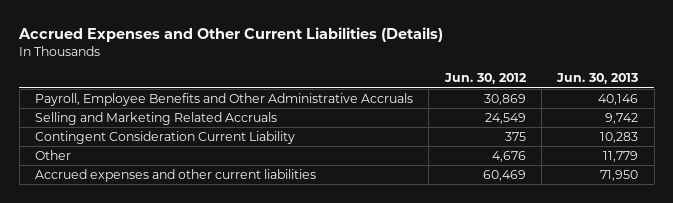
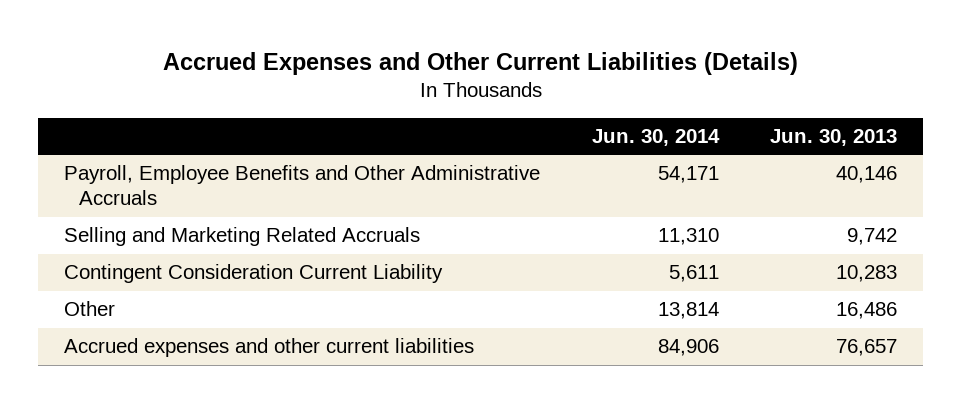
- | Jun. 30, 2012 | Jun. 30, 2013
+ | Jun. 30, 2014 | Jun. 30, 2013
- Other | 4,676 | 11,779
- Accrued expenses and other current liabilities | 60,469 | 71,950
+ Other | 13,814 | 16,486
+ Accrued expenses and other current liabilities | 84,906 | 76,657

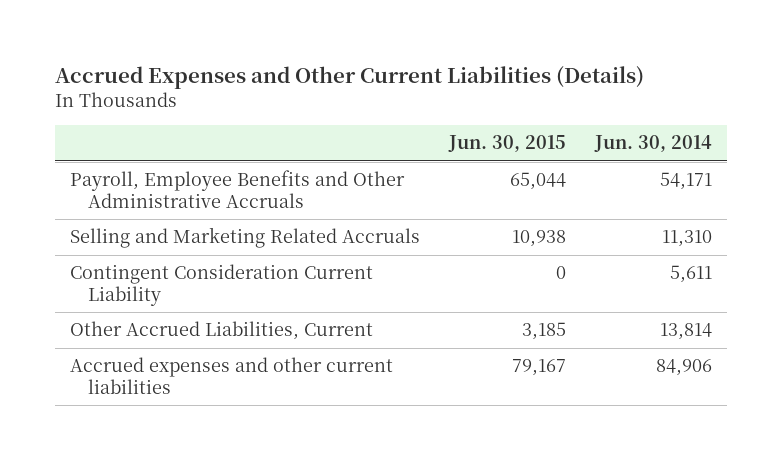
- | Jun. 30, 2014 | Jun. 30, 2013
+ | Jun. 30, 2015 | Jun. 30, 2014
- Other | 13,814 | 16,486
+ Other Accrued Liabilities, Current | 3,185 | 13,814

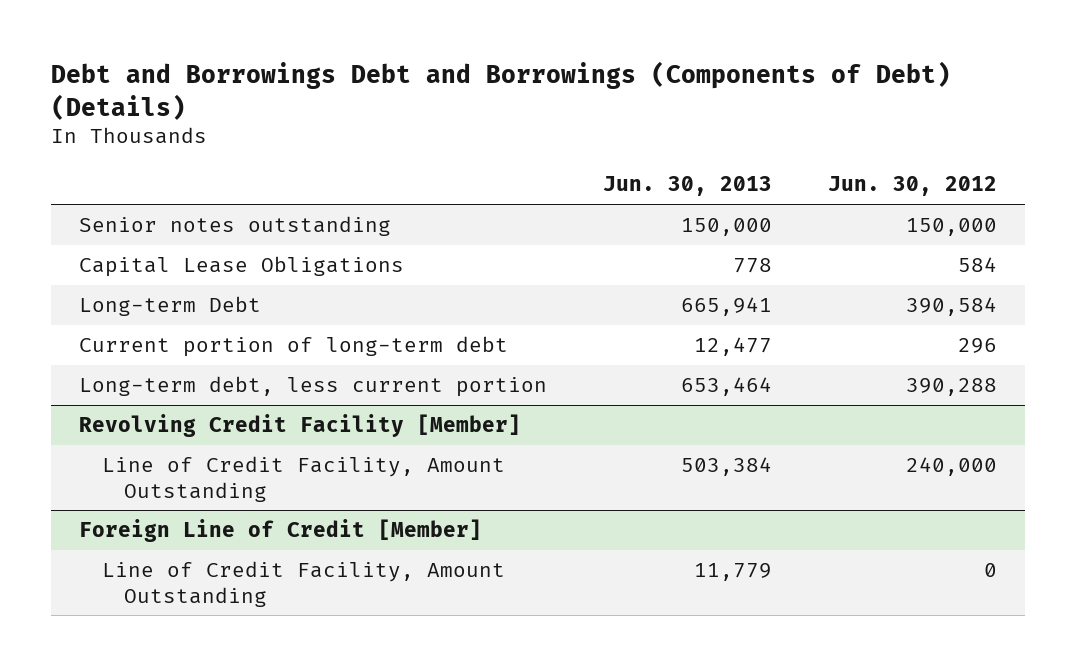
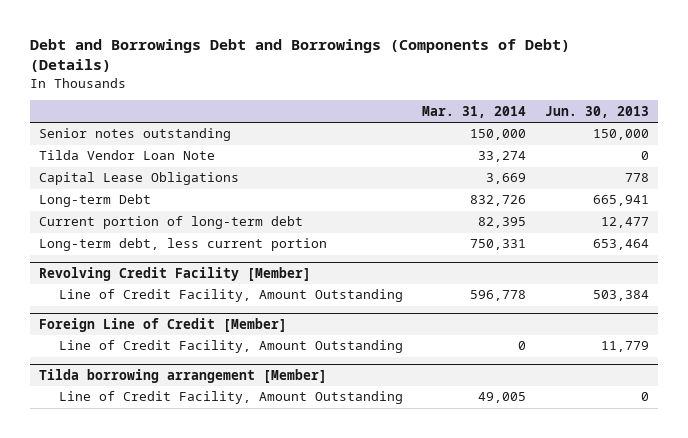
- | Jun. 30, 2013 | Jun. 30, 2012
+ | Mar. 31, 2014 | Jun. 30, 2013
+ Tilda Vendor Loan Note | 33,274 | 0
+ Tilda borrowing arrangement [Member]
+ Line of Credit Facility, Amount Outstanding | 49,005 | 0

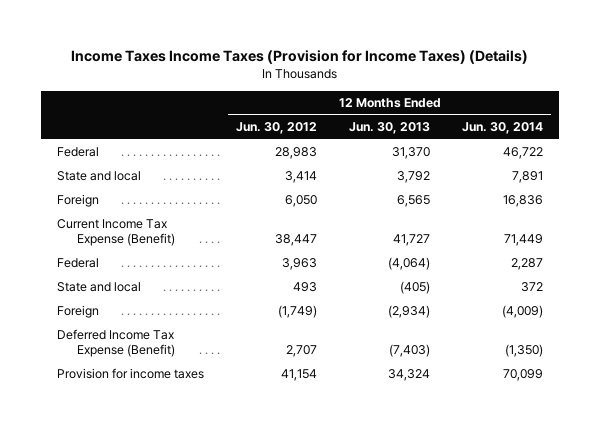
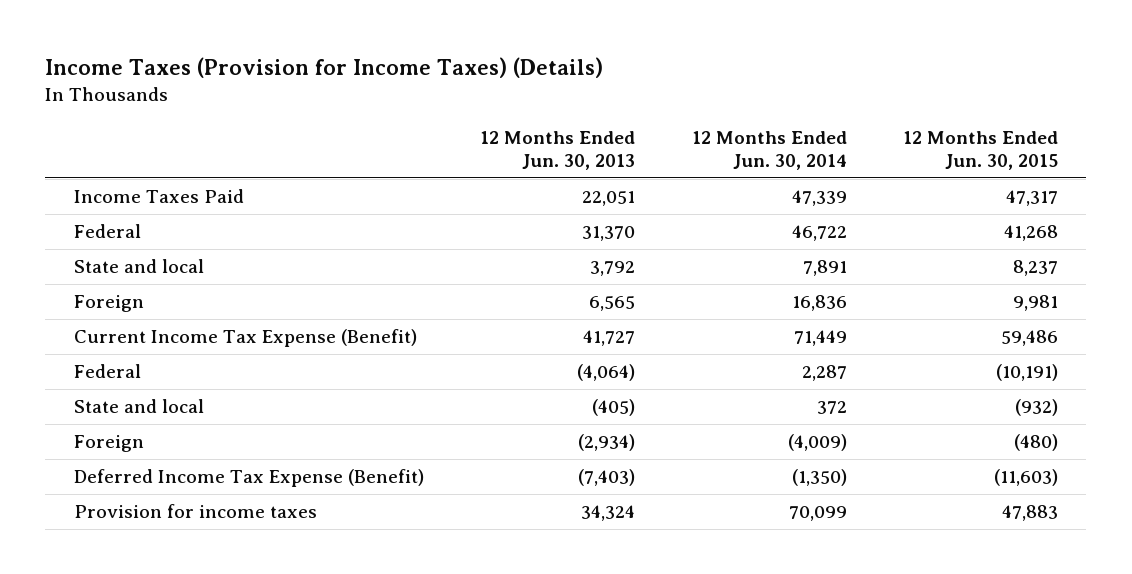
- Income Taxes Income Taxes (Provision for Income Taxes) (Details)
+ Income Taxes (Provision for Income Taxes) (Details)
- | 12 Months Ended Jun. 30, 2012 | 12 Months Ended Jun. 30, 2013 | 12 Months Ended Jun. 30, 2014
+ | 12 Months Ended Jun. 30, 2013 | 12 Months Ended Jun. 30, 2014 | 12 Months Ended Jun. 30, 2015
+ Income Taxes Paid | 22,051 | 47,339 | 47,317

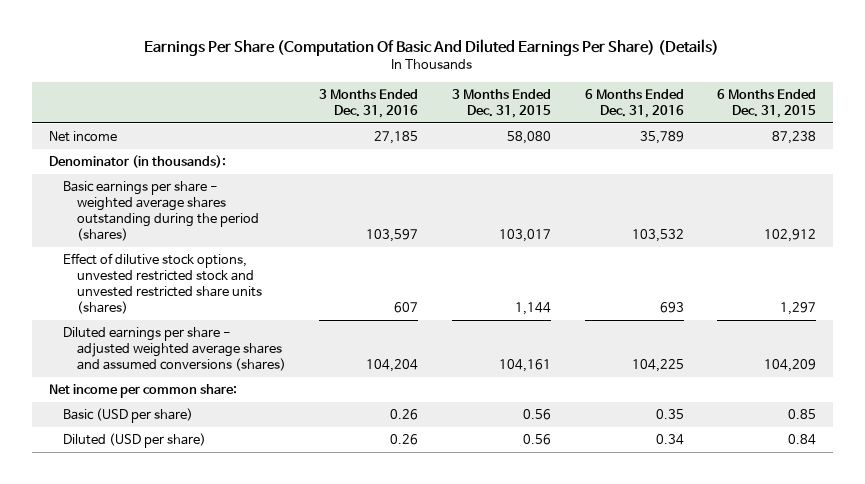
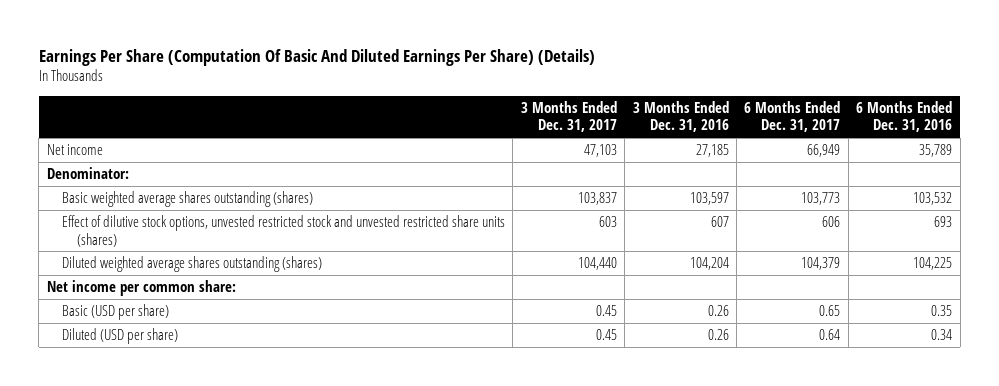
- | 3 Months Ended Dec. 31, 2016 | 3 Months Ended Dec. 31, 2015 | 6 Months Ended Dec. 31, 2016 | 6 Months Ended Dec. 31, 2015
+ | 3 Months Ended Dec. 31, 2017 | 3 Months Ended Dec. 31, 2016 | 6 Months Ended Dec. 31, 2017 | 6 Months Ended Dec. 31, 2016
- Denominator (in thousands):
- Basic earnings per share - weighted average shares outstanding during the period (shares) | 103,597 | 103,017 | 103,532 | 102,912
+ Denominator:
+ Basic weighted average shares outstanding (shares) | 103,837 | 103,597 | 103,773 | 103,532
- Diluted earnings per share - adjusted weighted average shares and assumed conversions (shares) | 104,204 | 104,161 | 104,225 | 104,209
+ Diluted weighted average shares outstanding (shares) | 104,440 | 104,204 | 104,379 | 104,225

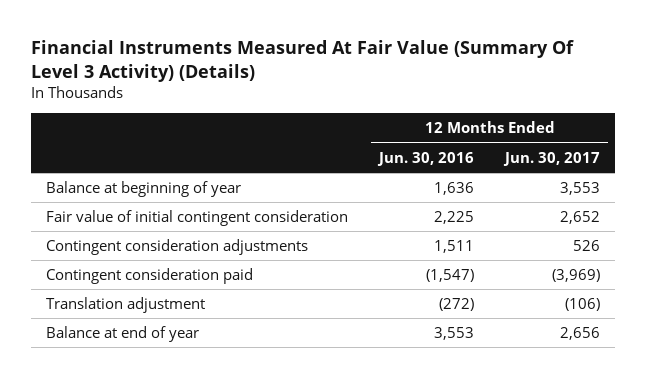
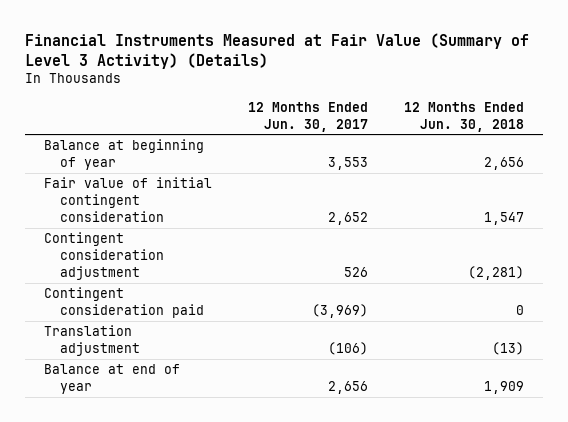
- Financial Instruments Measured At Fair Value (Summary Of Level 3 Activity) (Details)
+ Financial Instruments Measured at Fair Value (Summary of Level 3 Activity) (Details)
- | 12 Months Ended Jun. 30, 2016 | 12 Months Ended Jun. 30, 2017
+ | 12 Months Ended Jun. 30, 2017 | 12 Months Ended Jun. 30, 2018
- Contingent consideration adjustments | 1,511 | 526
+ Contingent consideration adjustment | 526 | (2,281)

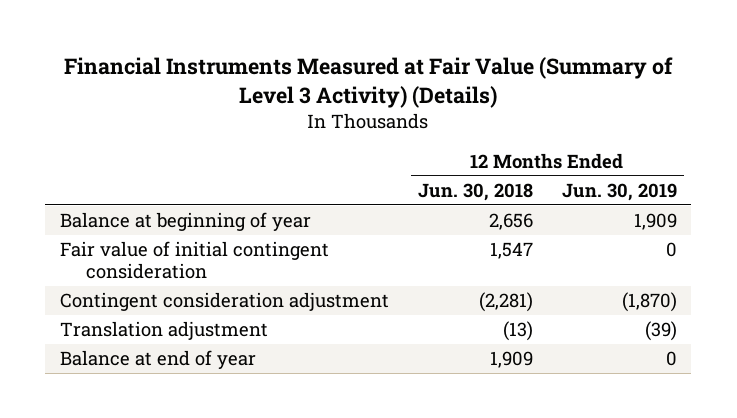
- | 12 Months Ended Jun. 30, 2017 | 12 Months Ended Jun. 30, 2018
+ | 12 Months Ended Jun. 30, 2018 | 12 Months Ended Jun. 30, 2019
- Contingent consideration paid | (3,969) | 0

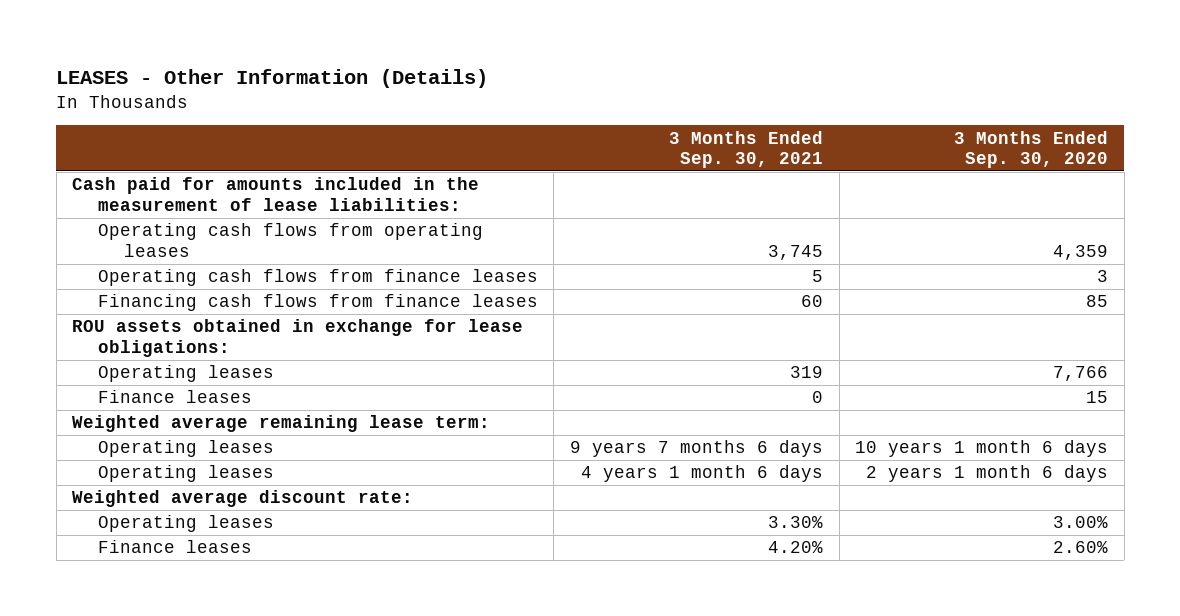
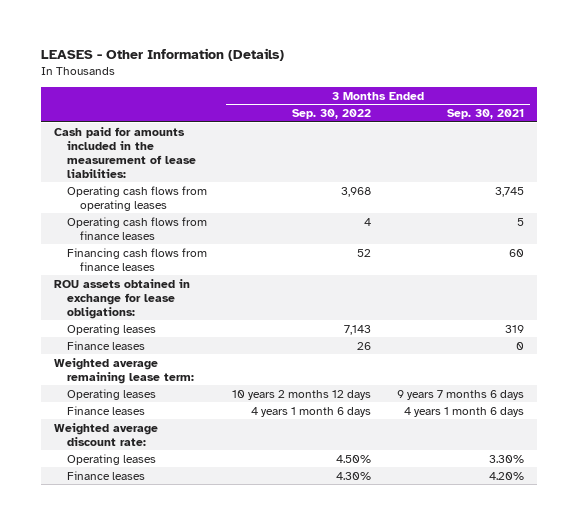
- | 3 Months Ended Sep. 30, 2021 | 3 Months Ended Sep. 30, 2020
+ | 3 Months Ended Sep. 30, 2022 | 3 Months Ended Sep. 30, 2021
- Operating leases | 4 years 1 month 6 days | 2 years 1 month 6 days
+ Finance leases | 4 years 1 month 6 days | 4 years 1 month 6 days

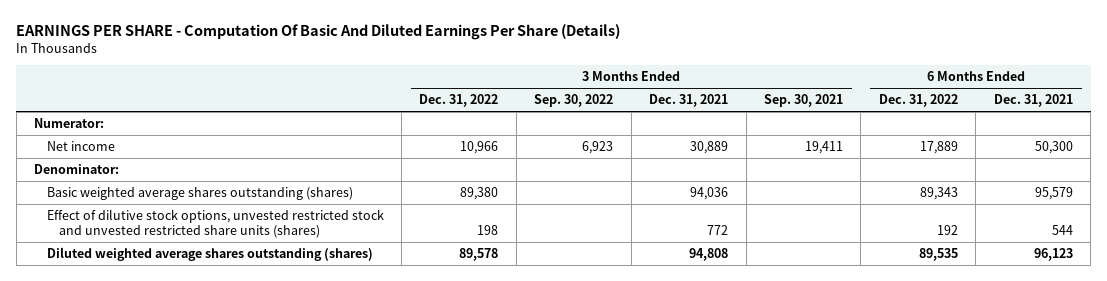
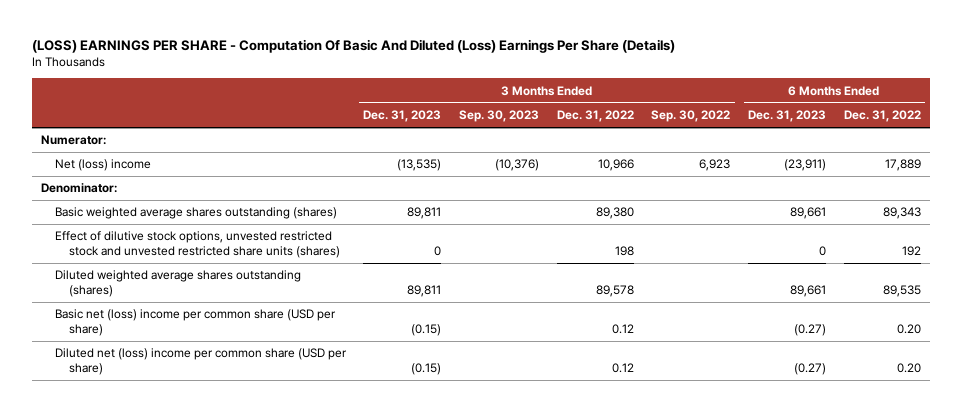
- EARNINGS PER SHARE - Computation Of Basic And Diluted Earnings Per Share (Details)
+ (LOSS) EARNINGS PER SHARE - Computation Of Basic And Diluted (Loss) Earnings Per Share (Details)
- | 3 Months Ended Dec. 31, 2022 | 3 Months Ended Sep. 30, 2022 | 3 Months Ended Dec. 31, 2021 | 3 Months Ended Sep. 30, 2021 | 6 Months Ended Dec. 31, 2022 | 6 Months Ended Dec. 31, 2021
+ | 3 Months Ended Dec. 31, 2023 | 3 Months Ended Sep. 30, 2023 | 3 Months Ended Dec. 31, 2022 | 3 Months Ended Sep. 30, 2022 | 6 Months Ended Dec. 31, 2023 | 6 Months Ended Dec. 31, 2022
- Net income | 10,966 | 6,923 | 30,889 | 19,411 | 17,889 | 50,300
+ Net (loss) income | (13,535) | (10,376) | 10,966 | 6,923 | (23,911) | 17,889
+ Basic net (loss) income per common share (USD per share) | (0.15) | | 0.12 | | (0.27) | 0.20
+ Diluted net (loss) income per common share (USD per share) | (0.15) | | 0.12 | | (0.27) | 0.20

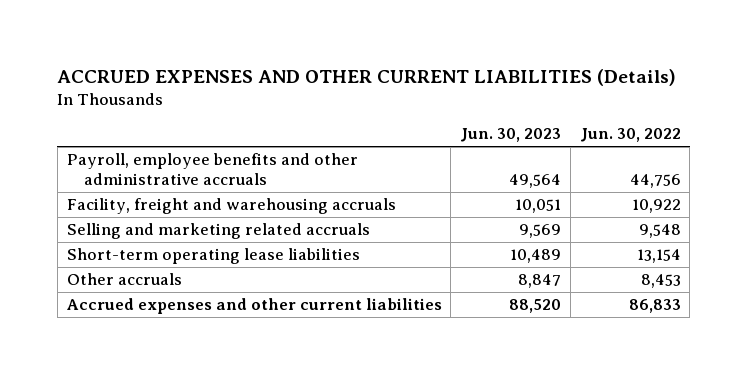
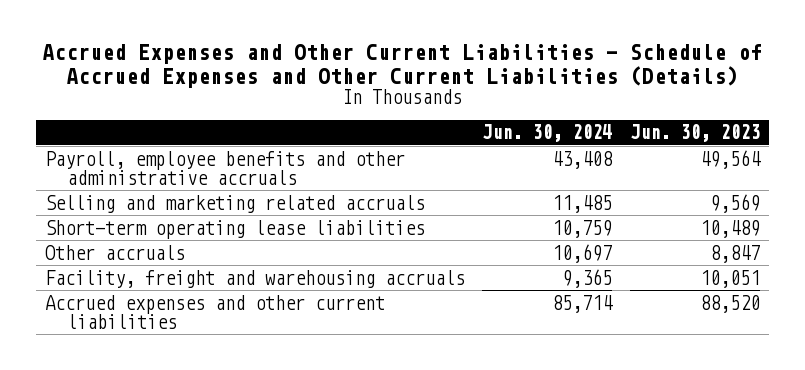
- ACCRUED EXPENSES AND OTHER CURRENT LIABILITIES (Details)
+ Accrued Expenses and Other Current Liabilities - Schedule of Accrued Expenses and Other Current Liabilities (Details)
- | Jun. 30, 2023 | Jun. 30, 2022
+ | Jun. 30, 2024 | Jun. 30, 2023
moved down: Facility, freight and warehousing accruals | 9,365 | 10,051

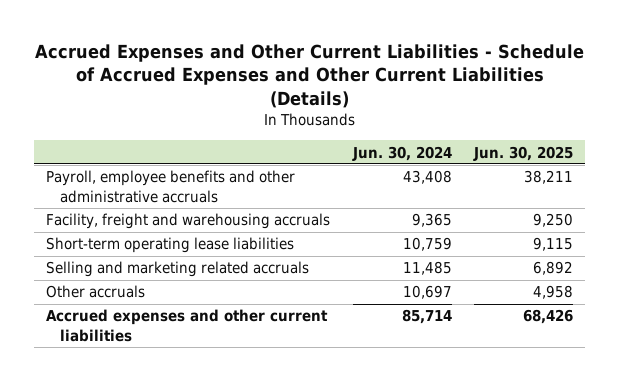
- | Jun. 30, 2024 | Jun. 30, 2023
+ | Jun. 30, 2024 | Jun. 30, 2025
moved up: Facility, freight and warehousing accruals | 9,365 | 9,250
moved down: Selling and marketing related accruals | 11,485 | 6,892

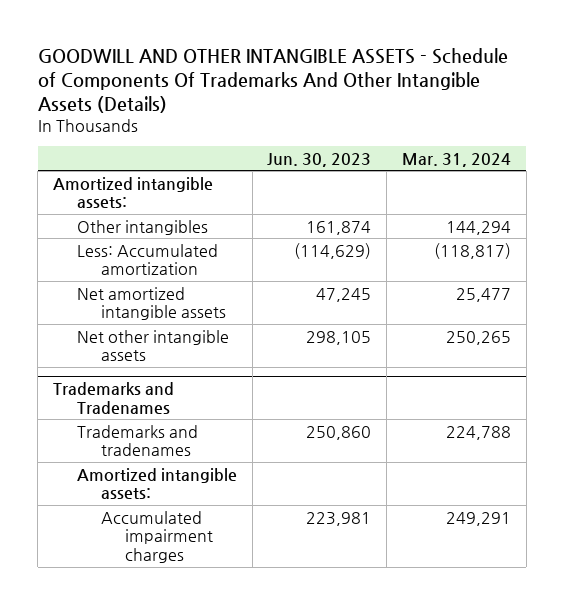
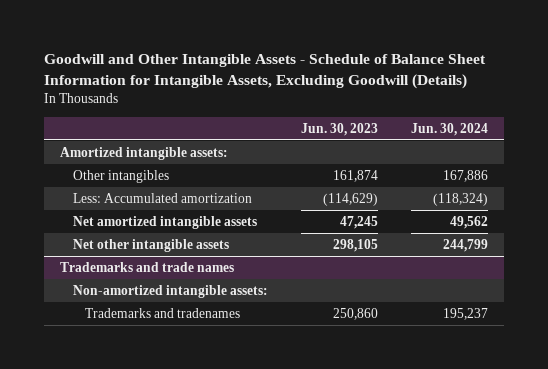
- GOODWILL AND OTHER INTANGIBLE ASSETS - Schedule of Components Of Trademarks And Other Intangible Assets (Details)
+ Goodwill and Other Intangible Assets - Schedule of Balance Sheet Information for Intangible Assets, Excluding Goodwill (Details)
- | Jun. 30, 2023 | Mar. 31, 2024
+ | Jun. 30, 2023 | Jun. 30, 2024
- Trademarks and Tradenames
+ Trademarks and trade names
+ Non-amortized intangible assets:
- Amortized intangible assets:
- Accumulated impairment charges | 223,981 | 249,291

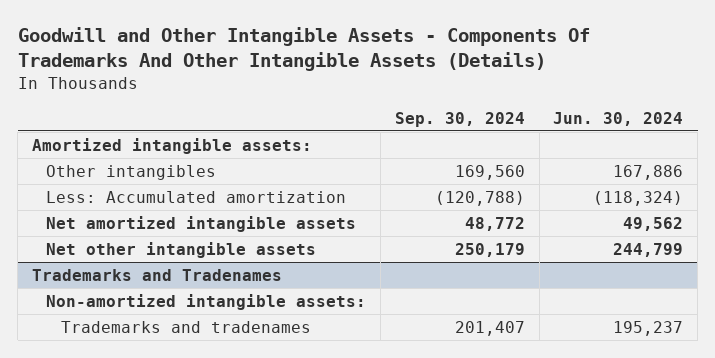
- Goodwill and Other Intangible Assets - Schedule of Balance Sheet Information for Intangible Assets, Excluding Goodwill (Details)
+ Goodwill and Other Intangible Assets - Components Of Trademarks And Other Intangible Assets (Details)
- | Jun. 30, 2023 | Jun. 30, 2024
+ | Sep. 30, 2024 | Jun. 30, 2024
- Trademarks and trade names
+ Trademarks and Tradenames

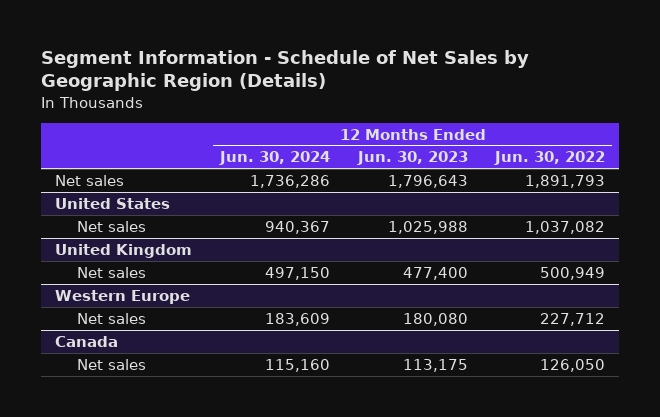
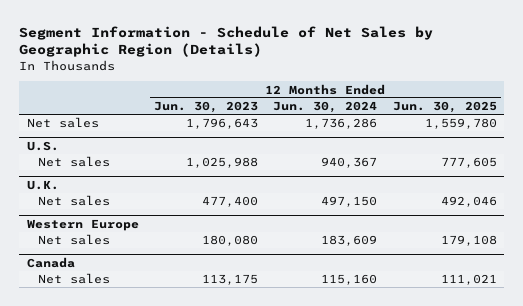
- | 12 Months Ended Jun. 30, 2024 | 12 Months Ended Jun. 30, 2023 | 12 Months Ended Jun. 30, 2022
+ | 12 Months Ended Jun. 30, 2023 | 12 Months Ended Jun. 30, 2024 | 12 Months Ended Jun. 30, 2025
- United States
+ U.S.
- United Kingdom
+ U.K.

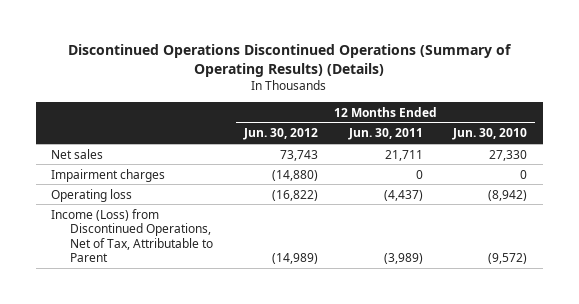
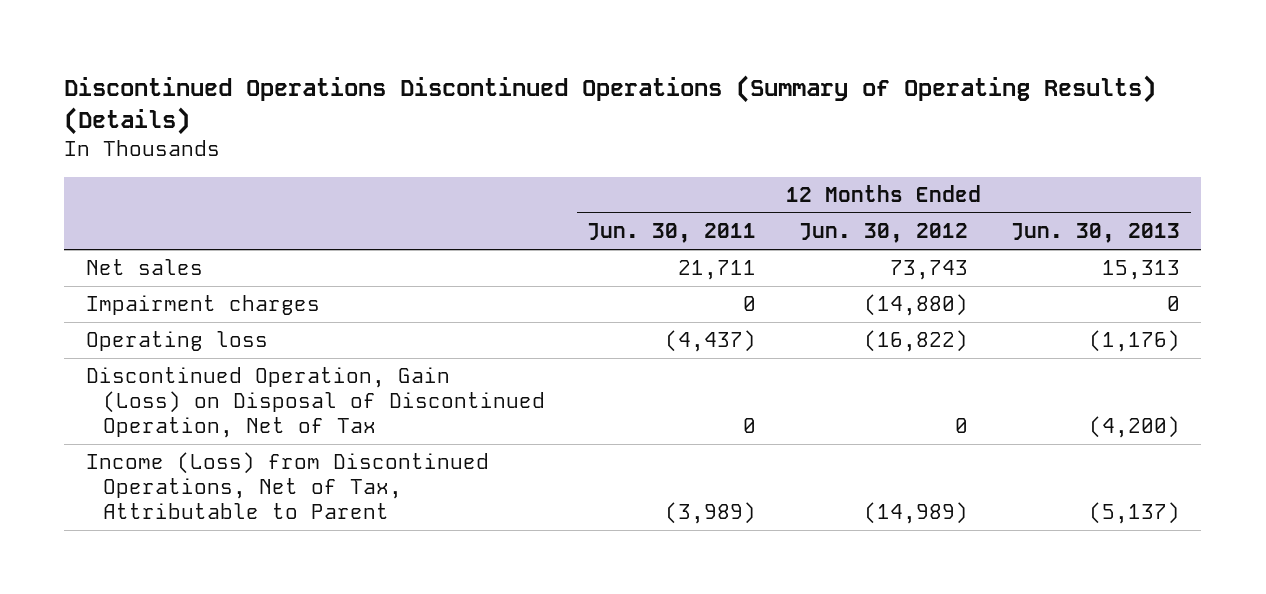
- | 12 Months Ended Jun. 30, 2012 | 12 Months Ended Jun. 30, 2011 | 12 Months Ended Jun. 30, 2010
+ | 12 Months Ended Jun. 30, 2011 | 12 Months Ended Jun. 30, 2012 | 12 Months Ended Jun. 30, 2013
+ Discontinued Operation, Gain (Loss) on Disposal of Discontinued Operation, Net of Tax | 0 | 0 | (4,200)

